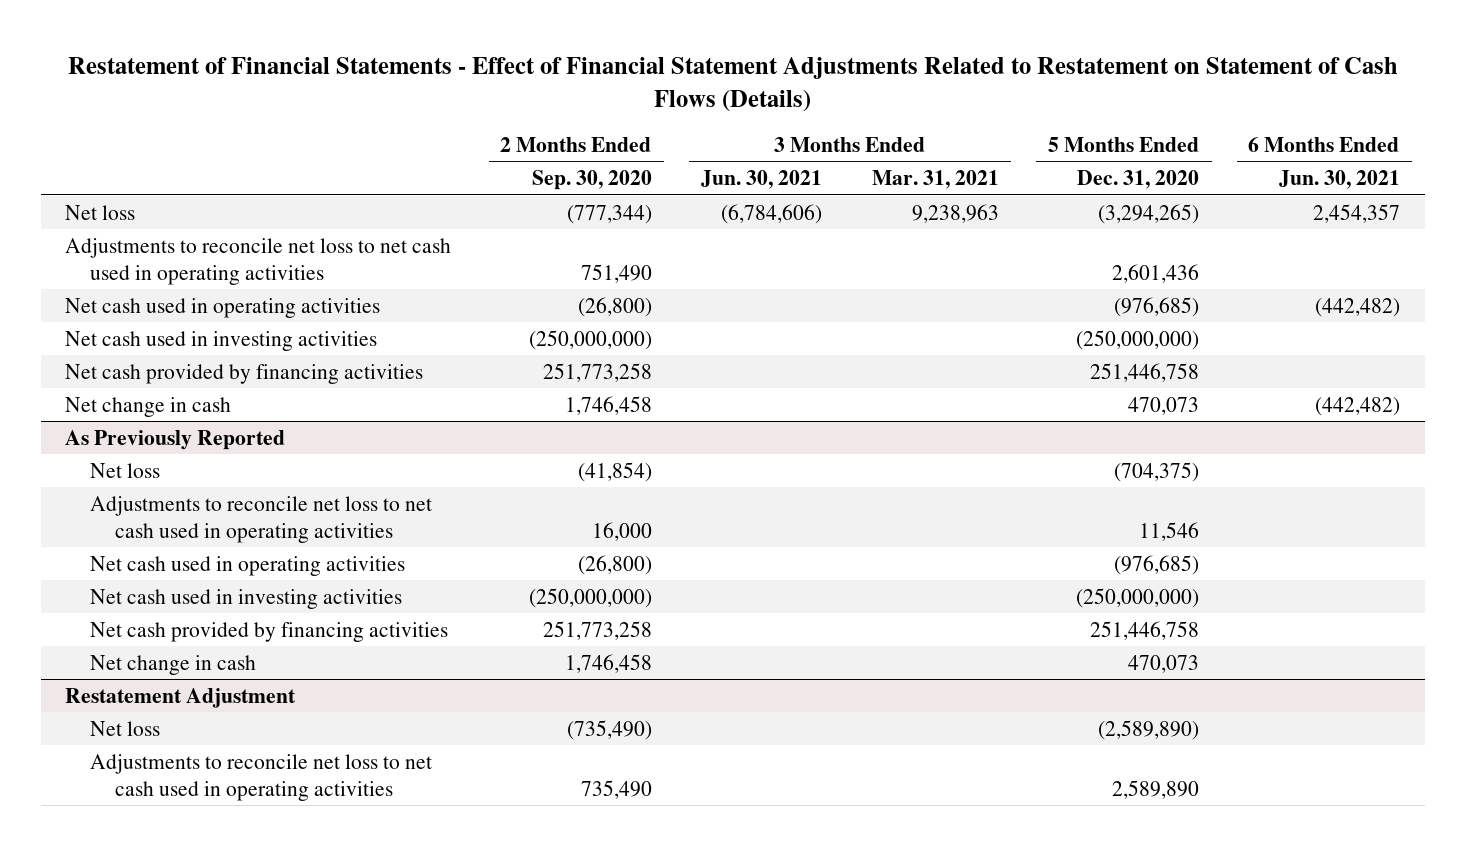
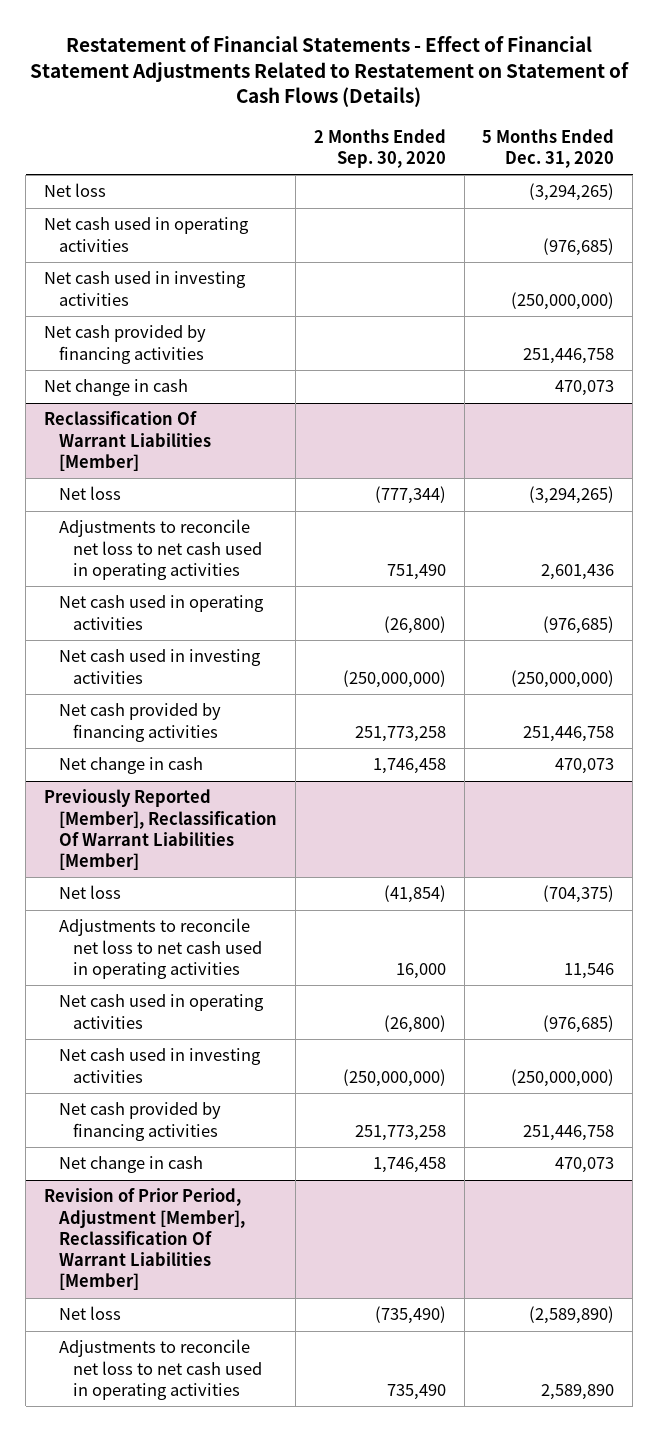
- | 2 Months Ended Sep. 30, 2020 | 3 Months Ended Jun. 30, 2021 | 3 Months Ended Mar. 31, 2021 | 5 Months Ended Dec. 31, 2020 | 6 Months Ended Jun. 30, 2021
+ | 2 Months Ended Sep. 30, 2020 | 5 Months Ended Dec. 31, 2020
+ Net loss | | (3,294,265)
+ Net cash used in operating activities | | (976,685)
+ Net cash used in investing activities | | (250,000,000)
+ Net cash provided by financing activities | | 251,446,758
+ Net change in cash | | 470,073
+ Reclassification Of Warrant Liabilities [Member]
- As Previously Reported
+ Previously Reported [Member], Reclassification Of Warrant Liabilities [Member]
- Restatement Adjustment
+ Revision of Prior Period, Adjustment [Member], Reclassification Of Warrant Liabilities [Member]

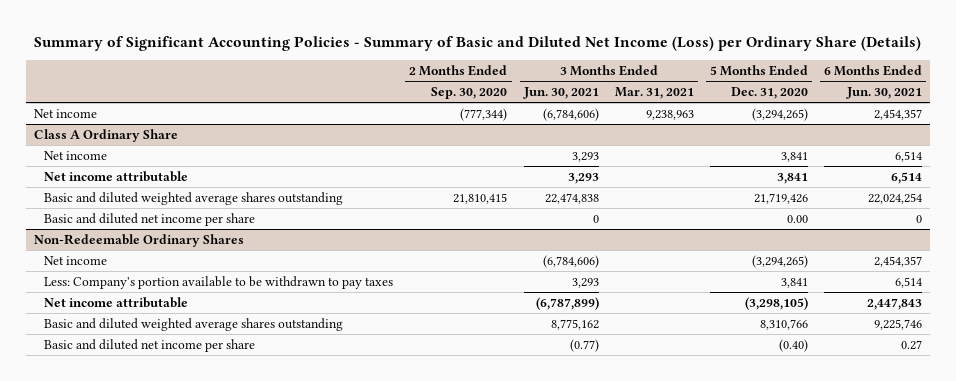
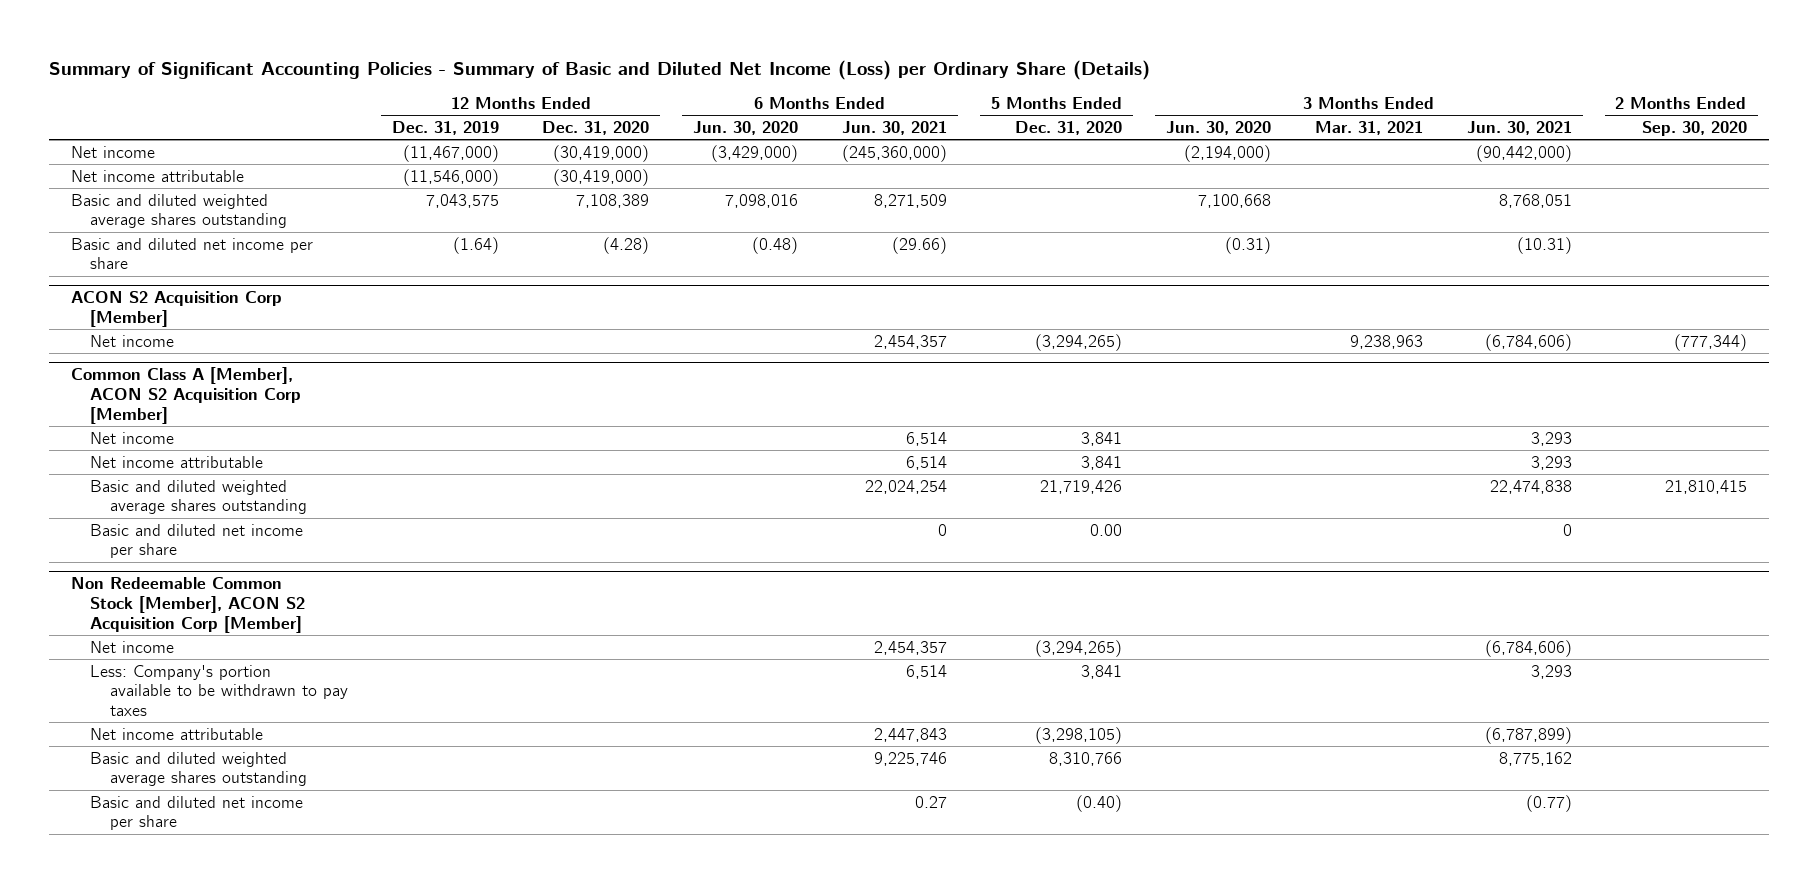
- | 2 Months Ended Sep. 30, 2020 | 3 Months Ended Jun. 30, 2021 | 3 Months Ended Mar. 31, 2021 | 5 Months Ended Dec. 31, 2020 | 6 Months Ended Jun. 30, 2021
+ | 12 Months Ended Dec. 31, 2019 | 12 Months Ended Dec. 31, 2020 | 6 Months Ended Jun. 30, 2020 | 6 Months Ended Jun. 30, 2021 | 5 Months Ended Dec. 31, 2020 | 3 Months Ended Jun. 30, 2020 | 3 Months Ended Mar. 31, 2021 | 3 Months Ended Jun. 30, 2021 | 2 Months Ended Sep. 30, 2020
+ Net income | (11,467,000) | (30,419,000) | (3,429,000) | (245,360,000) | | (2,194,000) | | (90,442,000) |
+ Net income attributable | (11,546,000) | (30,419,000) | | | | | | |
+ Basic and diluted weighted average shares outstanding | 7,043,575 | 7,108,389 | 7,098,016 | 8,271,509 | | 7,100,668 | | 8,768,051 |
+ Basic and diluted net income per share | (1.64) | (4.28) | (0.48) | (29.66) | | (0.31) | | (10.31) |
+ ACON S2 Acquisition Corp [Member]
- Class A Ordinary Share
+ Common Class A [Member], ACON S2 Acquisition Corp [Member]
- Non-Redeemable Ordinary Shares
+ Non Redeemable Common Stock [Member], ACON S2 Acquisition Corp [Member]

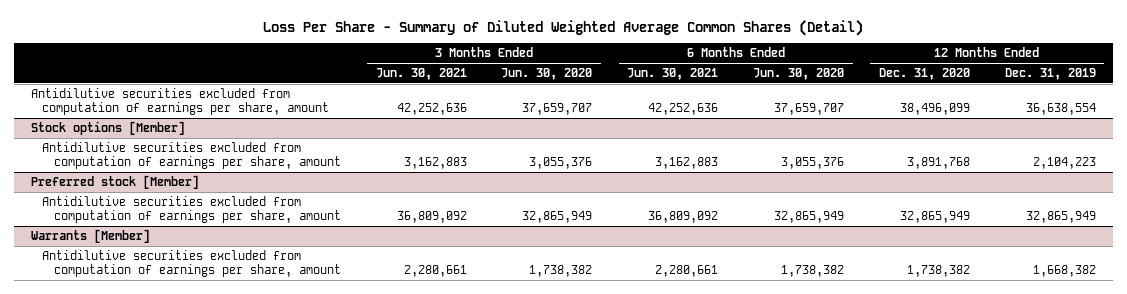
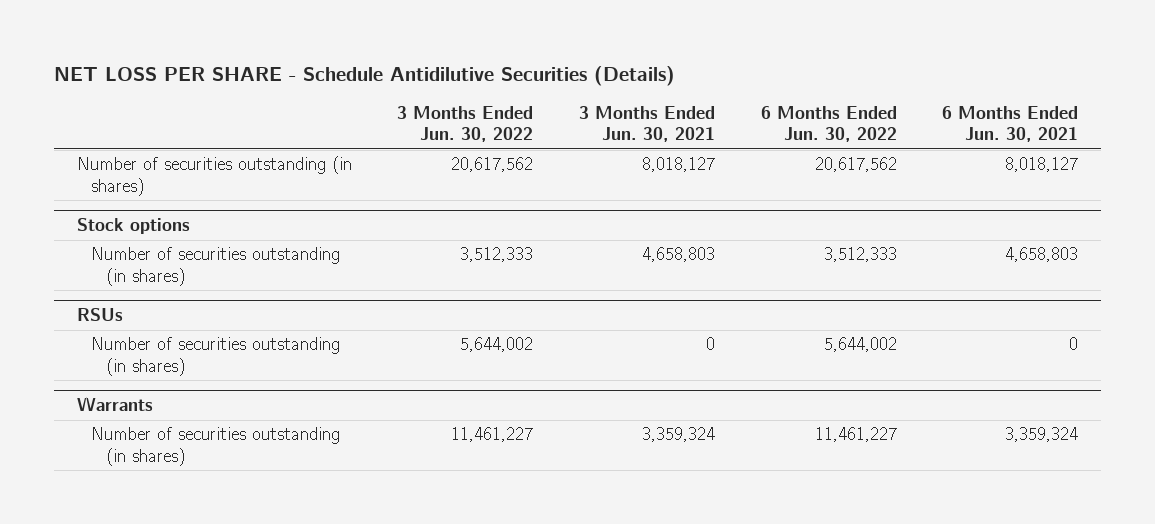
- Loss Per Share - Summary of Diluted Weighted Average Common Shares (Detail)
+ NET LOSS PER SHARE - Schedule Antidilutive Securities (Details)
- | 3 Months Ended Jun. 30, 2021 | 3 Months Ended Jun. 30, 2020 | 6 Months Ended Jun. 30, 2021 | 6 Months Ended Jun. 30, 2020 | 12 Months Ended Dec. 31, 2020 | 12 Months Ended Dec. 31, 2019
+ | 3 Months Ended Jun. 30, 2022 | 3 Months Ended Jun. 30, 2021 | 6 Months Ended Jun. 30, 2022 | 6 Months Ended Jun. 30, 2021
- Antidilutive securities excluded from computation of earnings per share, amount | 42,252,636 | 37,659,707 | 42,252,636 | 37,659,707 | 38,496,099 | 36,638,554
- Stock options [Member]
- Antidilutive securities excluded from computation of earnings per share, amount | 3,162,883 | 3,055,376 | 3,162,883 | 3,055,376 | 3,891,768 | 2,104,223
- Preferred stock [Member]
- Antidilutive securities excluded from computation of earnings per share, amount | 36,809,092 | 32,865,949 | 36,809,092 | 32,865,949 | 32,865,949 | 32,865,949
- Warrants [Member]
- Antidilutive securities excluded from computation of earnings per share, amount | 2,280,661 | 1,738,382 | 2,280,661 | 1,738,382 | 1,738,382 | 1,668,382
+ Number of securities outstanding (in shares) | 20,617,562 | 8,018,127 | 20,617,562 | 8,018,127
+ Stock options
+ Number of securities outstanding (in shares) | 3,512,333 | 4,658,803 | 3,512,333 | 4,658,803
+ RSUs
+ Number of securities outstanding (in shares) | 5,644,002 | 0 | 5,644,002 | 0
+ Warrants
+ Number of securities outstanding (in shares) | 11,461,227 | 3,359,324 | 11,461,227 | 3,359,324

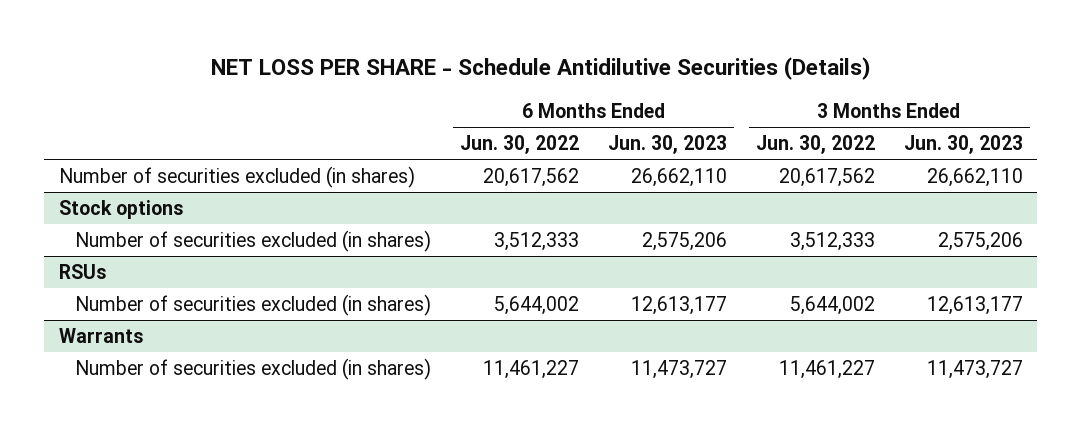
- | 3 Months Ended Jun. 30, 2022 | 3 Months Ended Jun. 30, 2021 | 6 Months Ended Jun. 30, 2022 | 6 Months Ended Jun. 30, 2021
+ | 6 Months Ended Jun. 30, 2022 | 6 Months Ended Jun. 30, 2023 | 3 Months Ended Jun. 30, 2022 | 3 Months Ended Jun. 30, 2023
- Number of securities outstanding (in shares) | 20,617,562 | 8,018,127 | 20,617,562 | 8,018,127
+ Number of securities excluded (in shares) | 20,617,562 | 26,662,110 | 20,617,562 | 26,662,110
@ Stock options
- Number of securities outstanding (in shares) | 3,512,333 | 4,658,803 | 3,512,333 | 4,658,803
+ Number of securities excluded (in shares) | 3,512,333 | 2,575,206 | 3,512,333 | 2,575,206
@ RSUs
- Number of securities outstanding (in shares) | 5,644,002 | 0 | 5,644,002 | 0
+ Number of securities excluded (in shares) | 5,644,002 | 12,613,177 | 5,644,002 | 12,613,177
@ Warrants
- Number of securities outstanding (in shares) | 11,461,227 | 3,359,324 | 11,461,227 | 3,359,324
+ Number of securities excluded (in shares) | 11,461,227 | 11,473,727 | 11,461,227 | 11,473,727

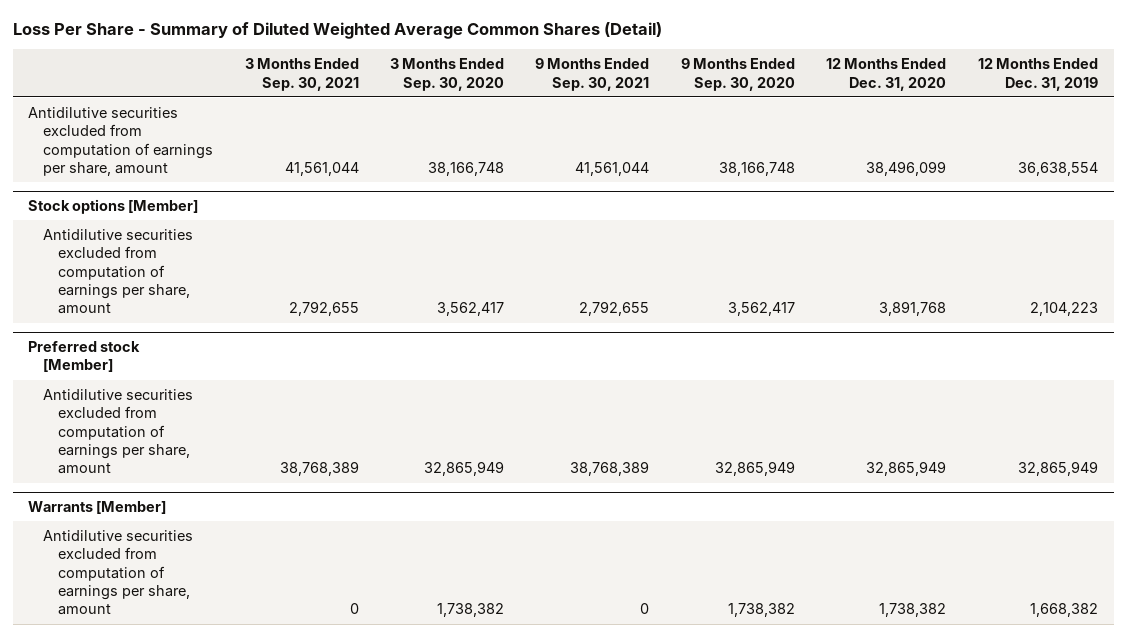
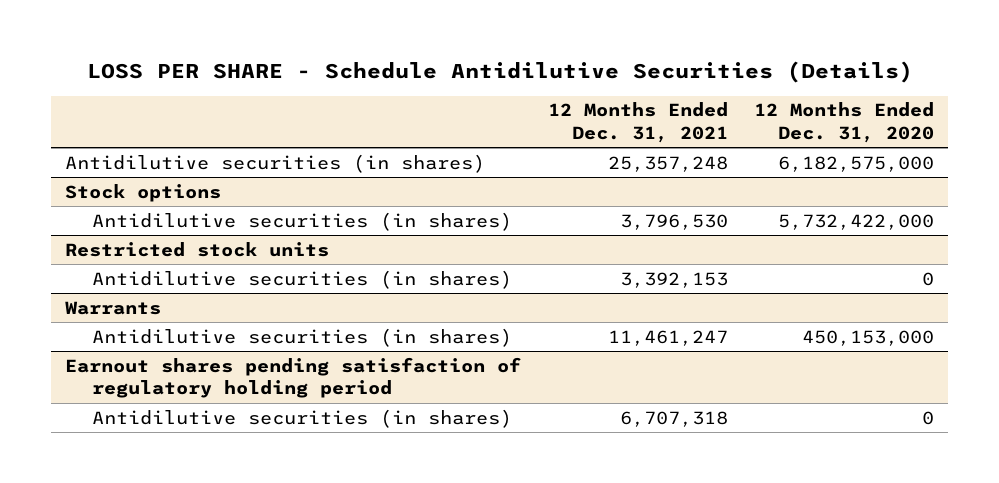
- Loss Per Share - Summary of Diluted Weighted Average Common Shares (Detail)
+ LOSS PER SHARE - Schedule Antidilutive Securities (Details)
- | 3 Months Ended Sep. 30, 2021 | 3 Months Ended Sep. 30, 2020 | 9 Months Ended Sep. 30, 2021 | 9 Months Ended Sep. 30, 2020 | 12 Months Ended Dec. 31, 2020 | 12 Months Ended Dec. 31, 2019
+ | 12 Months Ended Dec. 31, 2021 | 12 Months Ended Dec. 31, 2020
- Antidilutive securities excluded from computation of earnings per share, amount | 41,561,044 | 38,166,748 | 41,561,044 | 38,166,748 | 38,496,099 | 36,638,554
- Stock options [Member]
- Antidilutive securities excluded from computation of earnings per share, amount | 2,792,655 | 3,562,417 | 2,792,655 | 3,562,417 | 3,891,768 | 2,104,223
- Preferred stock [Member]
- Antidilutive securities excluded from computation of earnings per share, amount | 38,768,389 | 32,865,949 | 38,768,389 | 32,865,949 | 32,865,949 | 32,865,949
- Warrants [Member]
- Antidilutive securities excluded from computation of earnings per share, amount | 0 | 1,738,382 | 0 | 1,738,382 | 1,738,382 | 1,668,382
+ Antidilutive securities (in shares) | 25,357,248 | 6,182,575,000
+ Stock options
+ Antidilutive securities (in shares) | 3,796,530 | 5,732,422,000
+ Restricted stock units
+ Antidilutive securities (in shares) | 3,392,153 | 0
+ Warrants
+ Antidilutive securities (in shares) | 11,461,247 | 450,153,000
+ Earnout shares pending satisfaction of regulatory holding period
+ Antidilutive securities (in shares) | 6,707,318 | 0

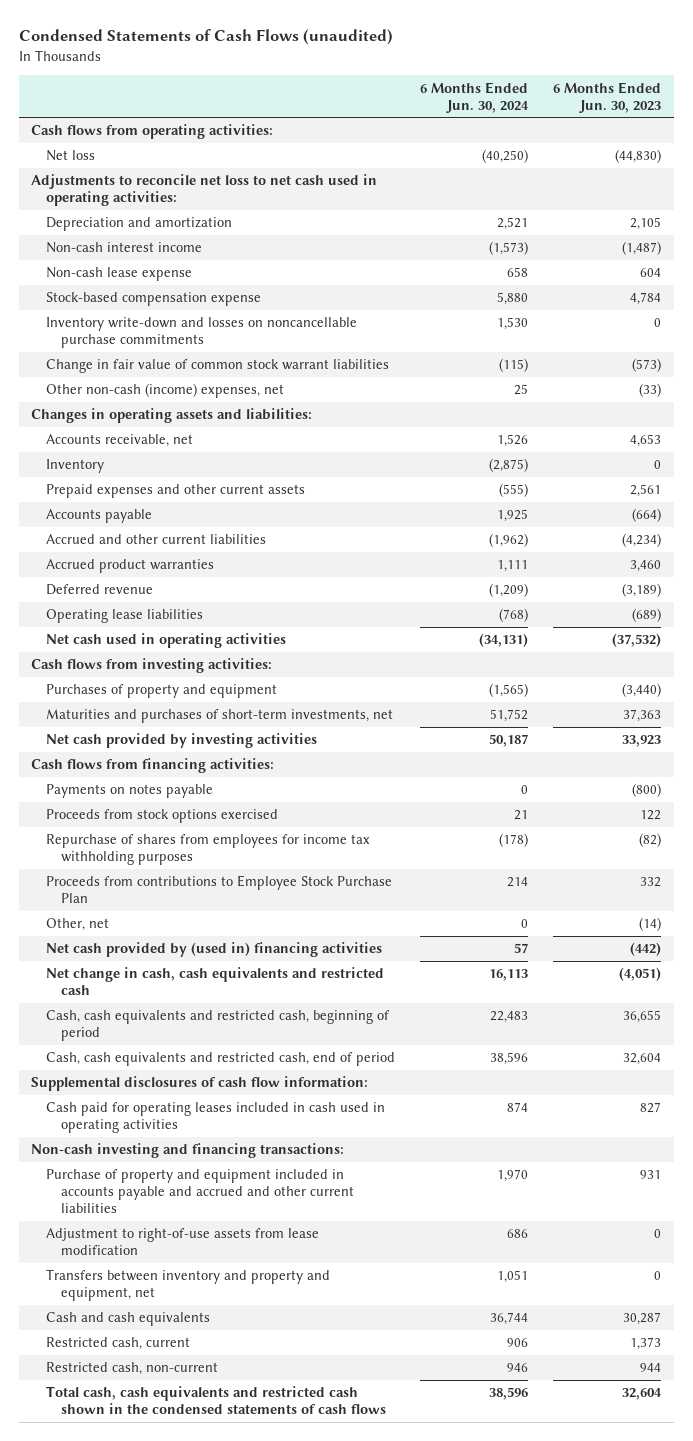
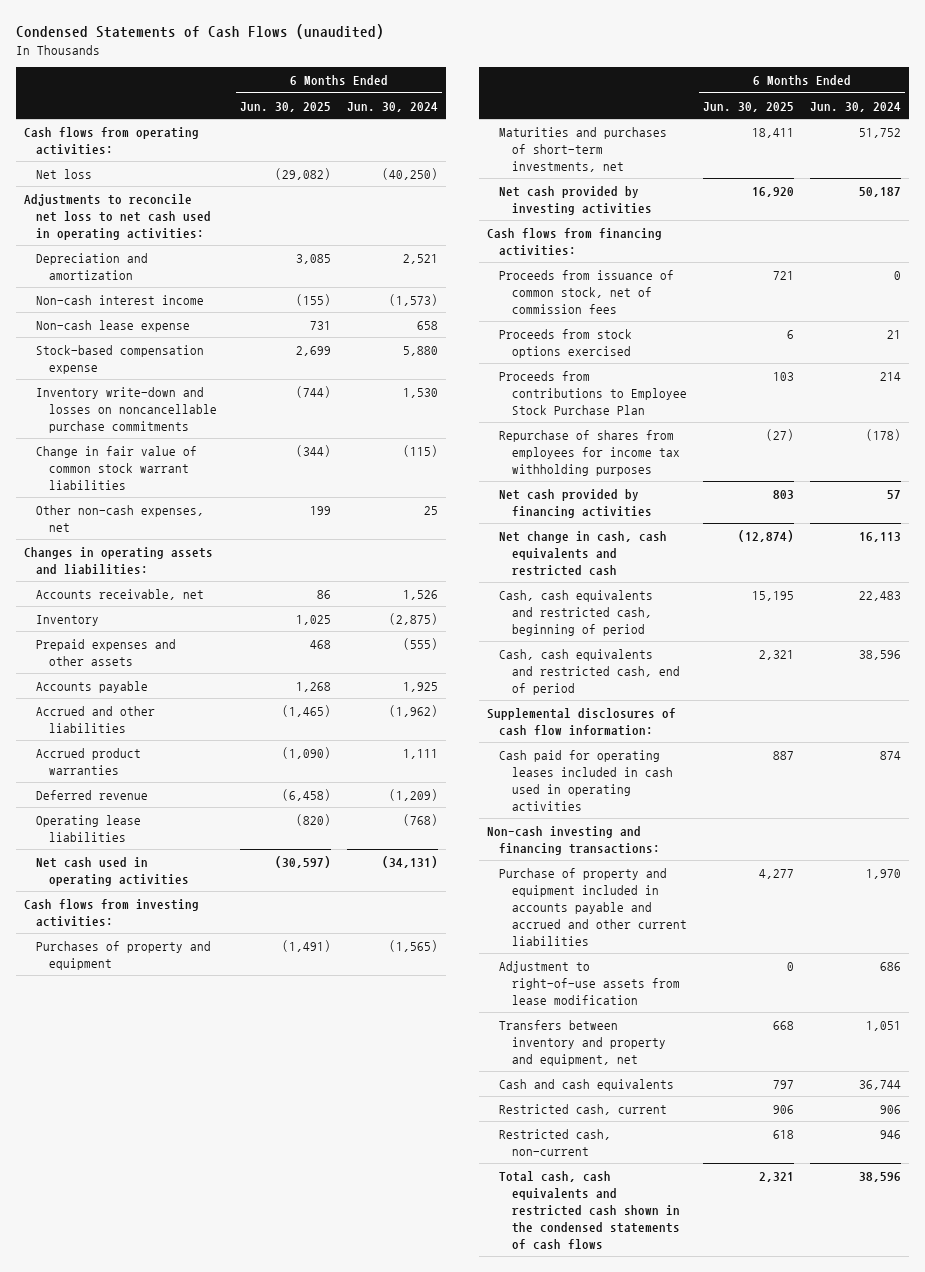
- | 6 Months Ended Jun. 30, 2024 | 6 Months Ended Jun. 30, 2023
+ | 6 Months Ended Jun. 30, 2025 | 6 Months Ended Jun. 30, 2024
- Other non-cash (income) expenses, net | 25 | (33)
+ Other non-cash expenses, net | 199 | 25
- Prepaid expenses and other current assets | (555) | 2,561
+ Prepaid expenses and other assets | 468 | (555)
- Accrued and other current liabilities | (1,962) | (4,234)
+ Accrued and other liabilities | (1,465) | (1,962)
- Payments on notes payable | 0 | (800)
+ Proceeds from issuance of common stock, net of commission fees | 721 | 0
- Other, net | 0 | (14)
- Net cash provided by (used in) financing activities | 57 | (442)
moved down: Repurchase of shares from employees for income tax withholding purposes | (27) | (178)
+ Net cash provided by financing activities | 803 | 57

